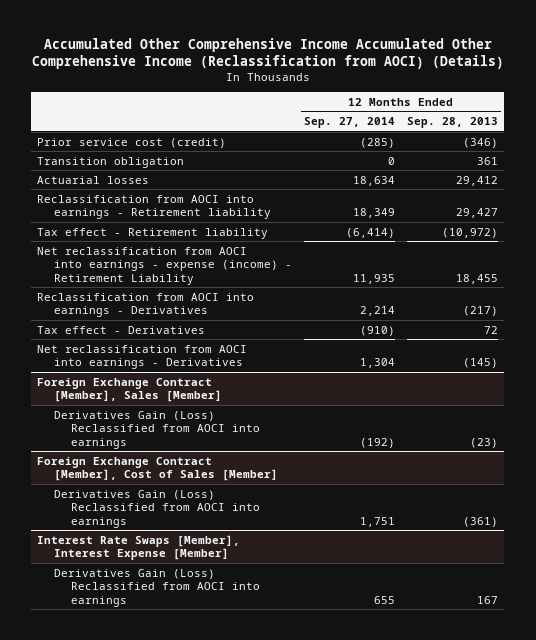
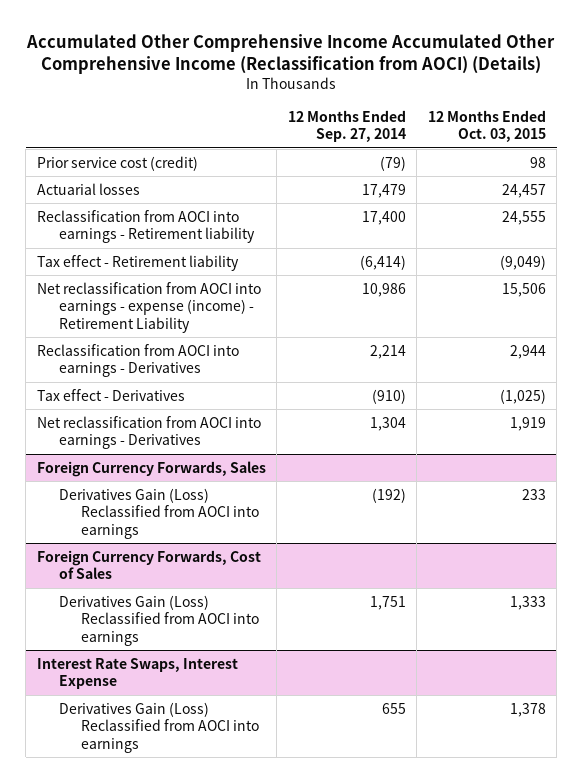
- | 12 Months Ended Sep. 27, 2014 | 12 Months Ended Sep. 28, 2013
+ | 12 Months Ended Sep. 27, 2014 | 12 Months Ended Oct. 03, 2015
- Prior service cost (credit) | (285) | (346)
- Transition obligation | 0 | 361
- Actuarial losses | 18,634 | 29,412
- Reclassification from AOCI into earnings - Retirement liability | 18,349 | 29,427
+ Prior service cost (credit) | (79) | 98
+ Actuarial losses | 17,479 | 24,457
+ Reclassification from AOCI into earnings - Retirement liability | 17,400 | 24,555
- Net reclassification from AOCI into earnings - expense (income) - Retirement Liability | 11,935 | 18,455
+ Net reclassification from AOCI into earnings - expense (income) - Retirement Liability | 10,986 | 15,506
- Foreign Exchange Contract [Member], Sales [Member]
+ Foreign Currency Forwards, Sales
- Foreign Exchange Contract [Member], Cost of Sales [Member]
+ Foreign Currency Forwards, Cost of Sales
- Interest Rate Swaps [Member], Interest Expense [Member]
+ Interest Rate Swaps, Interest Expense

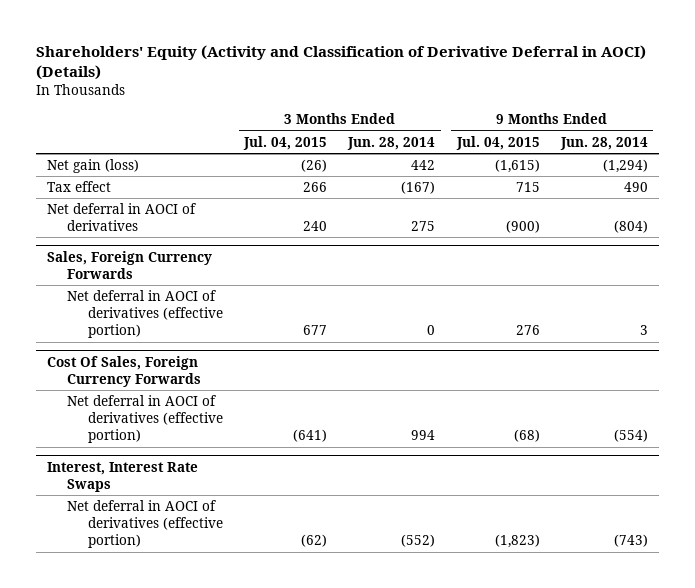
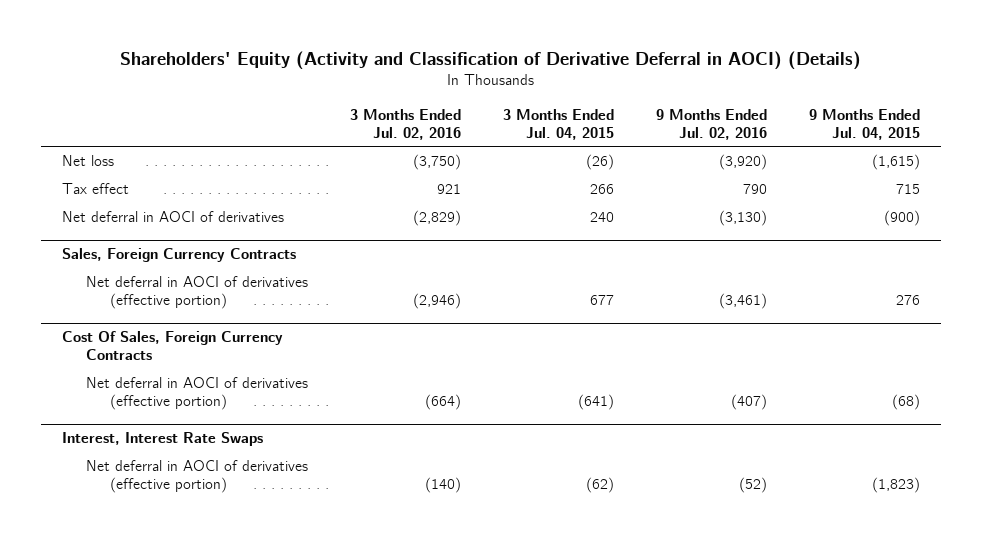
- | 3 Months Ended Jul. 04, 2015 | 3 Months Ended Jun. 28, 2014 | 9 Months Ended Jul. 04, 2015 | 9 Months Ended Jun. 28, 2014
+ | 3 Months Ended Jul. 02, 2016 | 3 Months Ended Jul. 04, 2015 | 9 Months Ended Jul. 02, 2016 | 9 Months Ended Jul. 04, 2015
- Net gain (loss) | (26) | 442 | (1,615) | (1,294)
+ Net loss | (3,750) | (26) | (3,920) | (1,615)
- Sales, Foreign Currency Forwards
+ Sales, Foreign Currency Contracts
- Cost Of Sales, Foreign Currency Forwards
+ Cost Of Sales, Foreign Currency Contracts

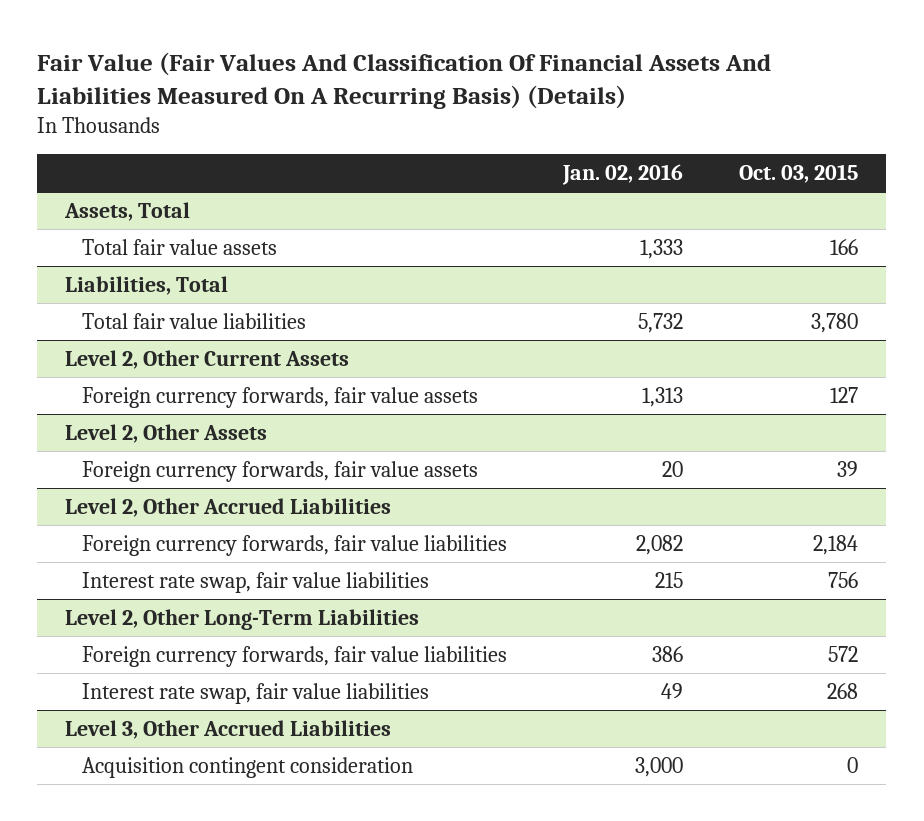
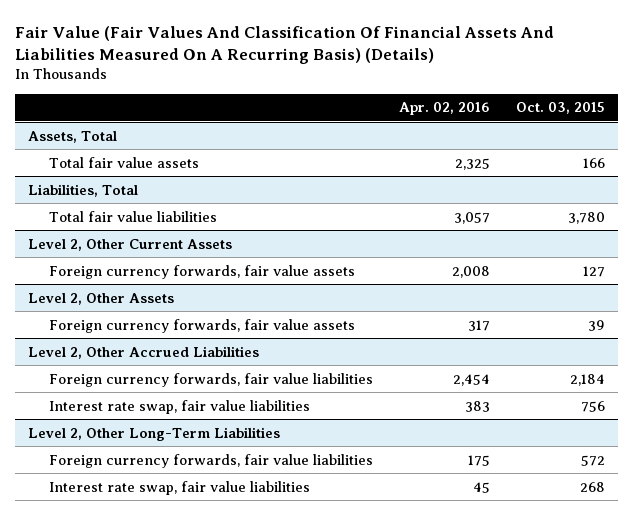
- | Jan. 02, 2016 | Oct. 03, 2015
+ | Apr. 02, 2016 | Oct. 03, 2015
- Level 3, Other Accrued Liabilities
- Acquisition contingent consideration | 3,000 | 0

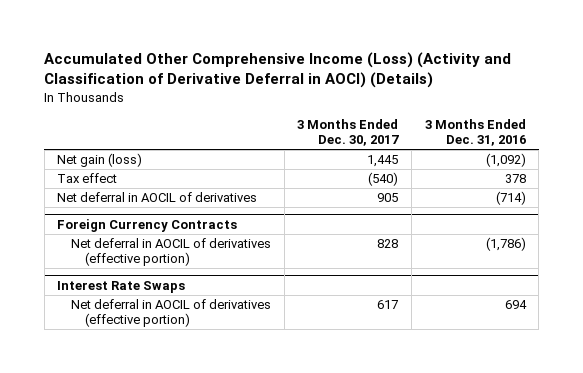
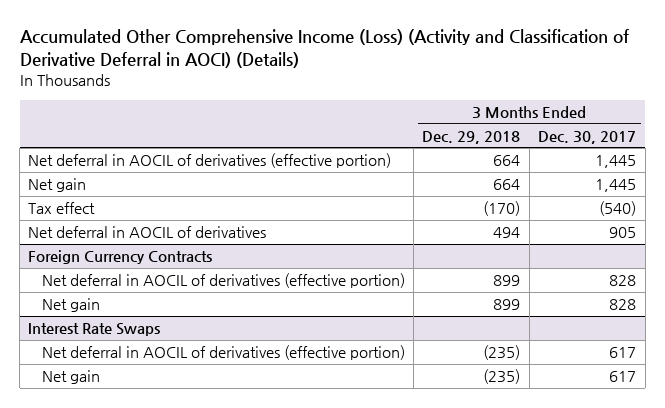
- | 3 Months Ended Dec. 30, 2017 | 3 Months Ended Dec. 31, 2016
+ | 3 Months Ended Dec. 29, 2018 | 3 Months Ended Dec. 30, 2017
- Net gain (loss) | 1,445 | (1,092)
+ Net deferral in AOCIL of derivatives (effective portion) | 664 | 1,445
+ Net gain | 664 | 1,445
@ Foreign Currency Contracts
+ Net gain | 899 | 828
@ Interest Rate Swaps
+ Net gain | (235) | 617

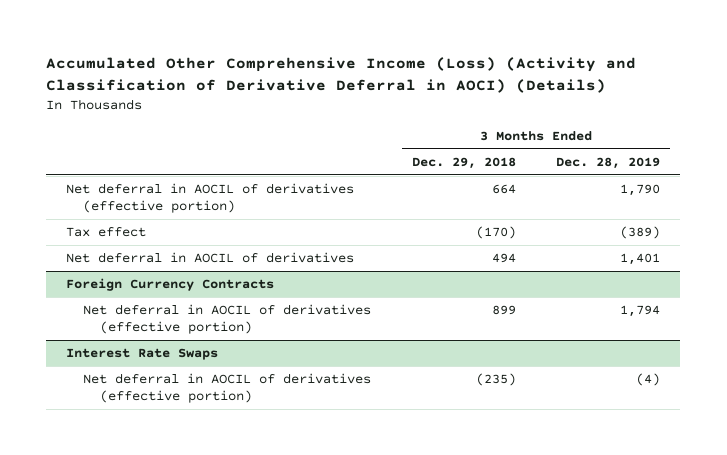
- | 3 Months Ended Dec. 29, 2018 | 3 Months Ended Dec. 30, 2017
+ | 3 Months Ended Dec. 29, 2018 | 3 Months Ended Dec. 28, 2019
- Net gain | 664 | 1,445
@ Foreign Currency Contracts
- Net gain | 899 | 828
@ Interest Rate Swaps
- Net gain | (235) | 617

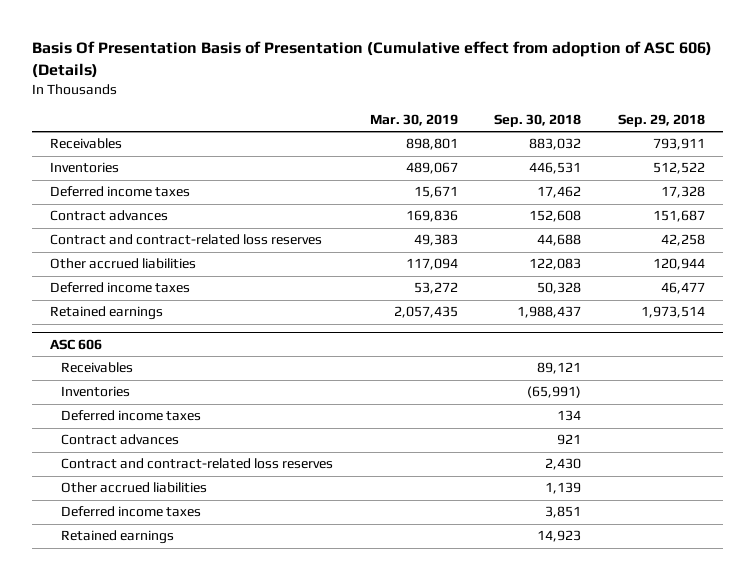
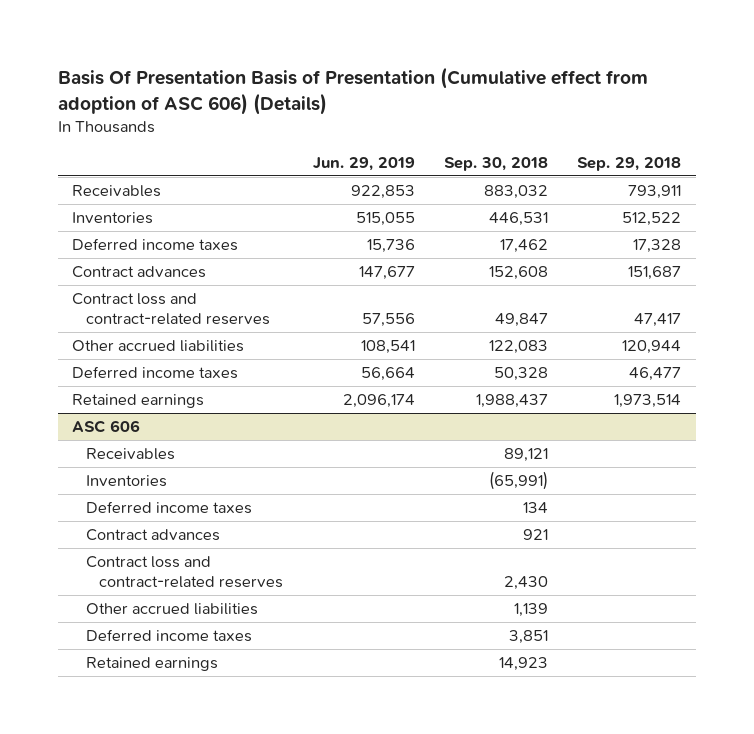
- | Mar. 30, 2019 | Sep. 30, 2018 | Sep. 29, 2018
+ | Jun. 29, 2019 | Sep. 30, 2018 | Sep. 29, 2018
- Contract and contract-related loss reserves | 49,383 | 44,688 | 42,258
+ Contract loss and contract-related reserves | 57,556 | 49,847 | 47,417
@ ASC 606
- Contract and contract-related loss reserves | | 2,430 |
+ Contract loss and contract-related reserves | | 2,430 |

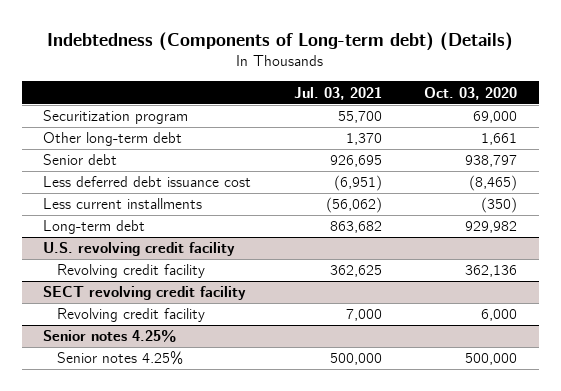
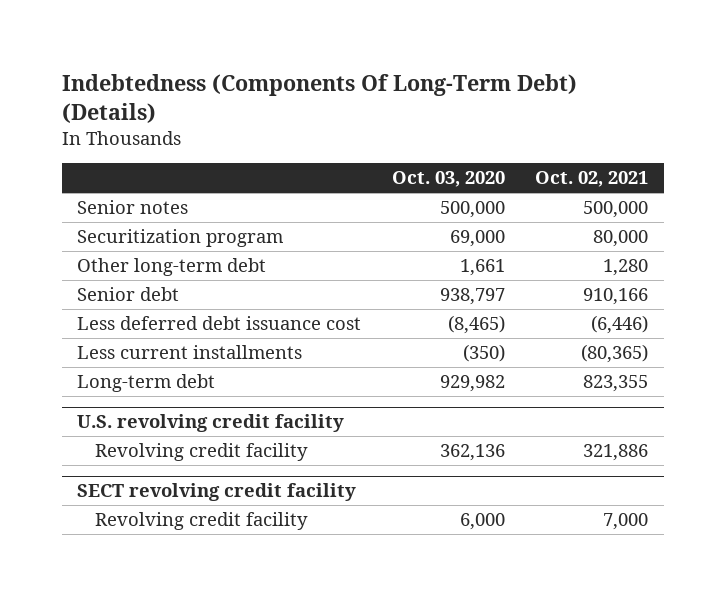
- Indebtedness (Components of Long-term debt) (Details)
+ Indebtedness (Components Of Long-Term Debt) (Details)
- | Jul. 03, 2021 | Oct. 03, 2020
+ | Oct. 03, 2020 | Oct. 02, 2021
+ Senior notes | 500,000 | 500,000
- Senior notes 4.25%
- Senior notes 4.25% | 500,000 | 500,000

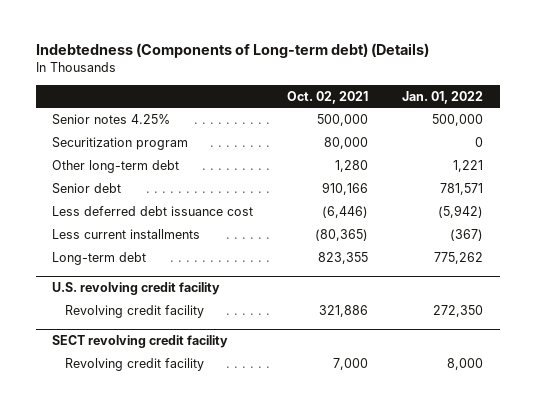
- Indebtedness (Components Of Long-Term Debt) (Details)
+ Indebtedness (Components of Long-term debt) (Details)
- | Oct. 03, 2020 | Oct. 02, 2021
+ | Oct. 02, 2021 | Jan. 01, 2022
- Senior notes | 500,000 | 500,000
+ Senior notes 4.25% | 500,000 | 500,000

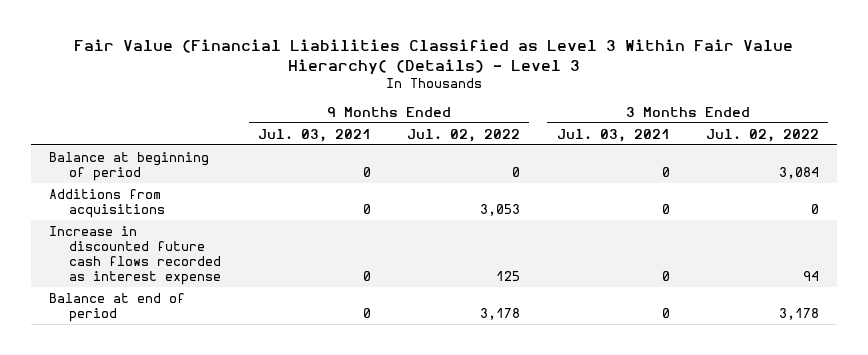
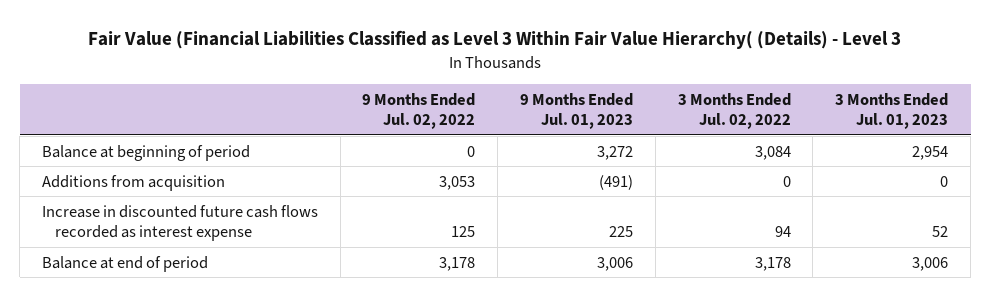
- | 9 Months Ended Jul. 03, 2021 | 9 Months Ended Jul. 02, 2022 | 3 Months Ended Jul. 03, 2021 | 3 Months Ended Jul. 02, 2022
+ | 9 Months Ended Jul. 02, 2022 | 9 Months Ended Jul. 01, 2023 | 3 Months Ended Jul. 02, 2022 | 3 Months Ended Jul. 01, 2023
- Additions from acquisitions | 0 | 3,053 | 0 | 0
+ Additions from acquisition | 3,053 | (491) | 0 | 0

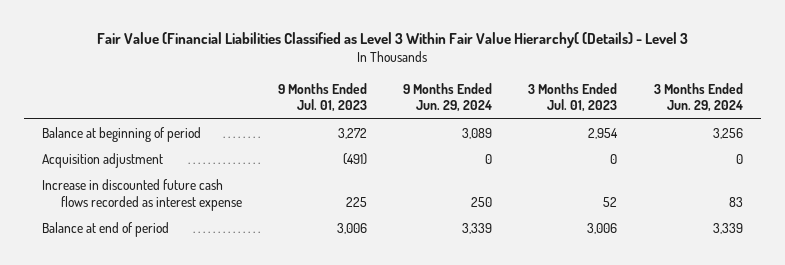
- | 9 Months Ended Jul. 02, 2022 | 9 Months Ended Jul. 01, 2023 | 3 Months Ended Jul. 02, 2022 | 3 Months Ended Jul. 01, 2023
+ | 9 Months Ended Jul. 01, 2023 | 9 Months Ended Jun. 29, 2024 | 3 Months Ended Jul. 01, 2023 | 3 Months Ended Jun. 29, 2024
- Additions from acquisition | 3,053 | (491) | 0 | 0
+ Acquisition adjustment | (491) | 0 | 0 | 0

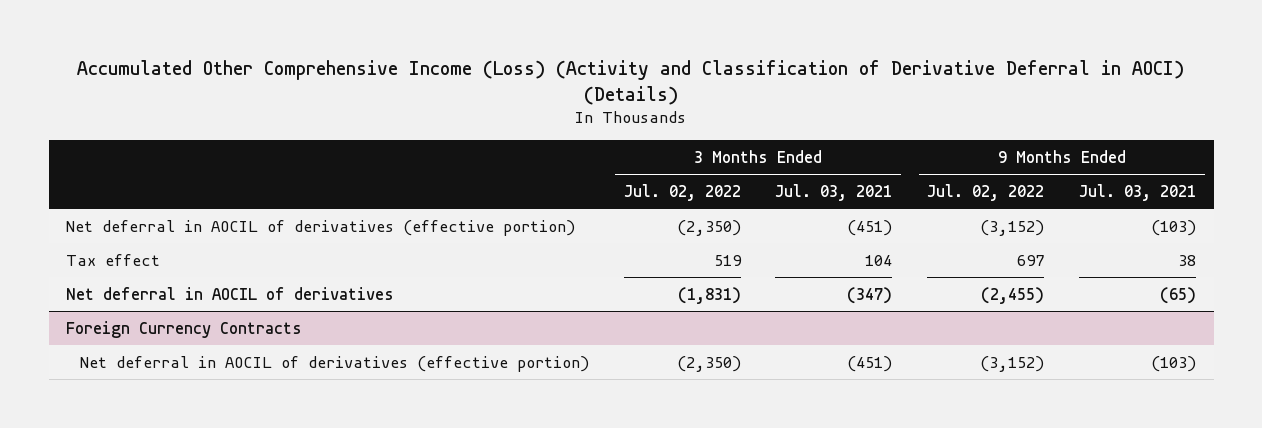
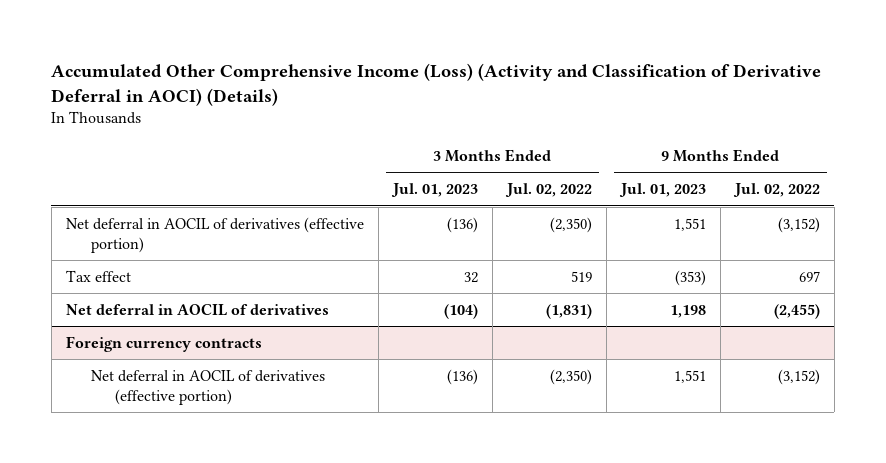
- | 3 Months Ended Jul. 02, 2022 | 3 Months Ended Jul. 03, 2021 | 9 Months Ended Jul. 02, 2022 | 9 Months Ended Jul. 03, 2021
+ | 3 Months Ended Jul. 01, 2023 | 3 Months Ended Jul. 02, 2022 | 9 Months Ended Jul. 01, 2023 | 9 Months Ended Jul. 02, 2022
- Foreign Currency Contracts
+ Foreign currency contracts

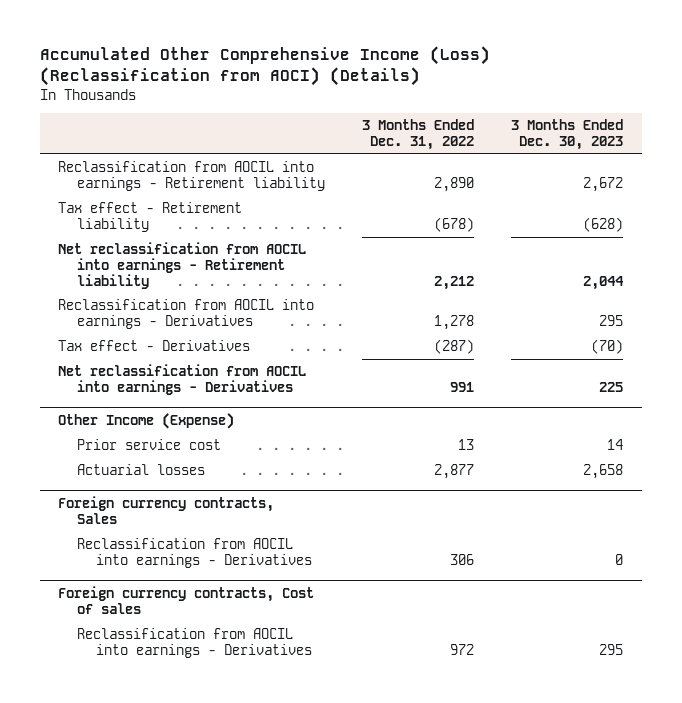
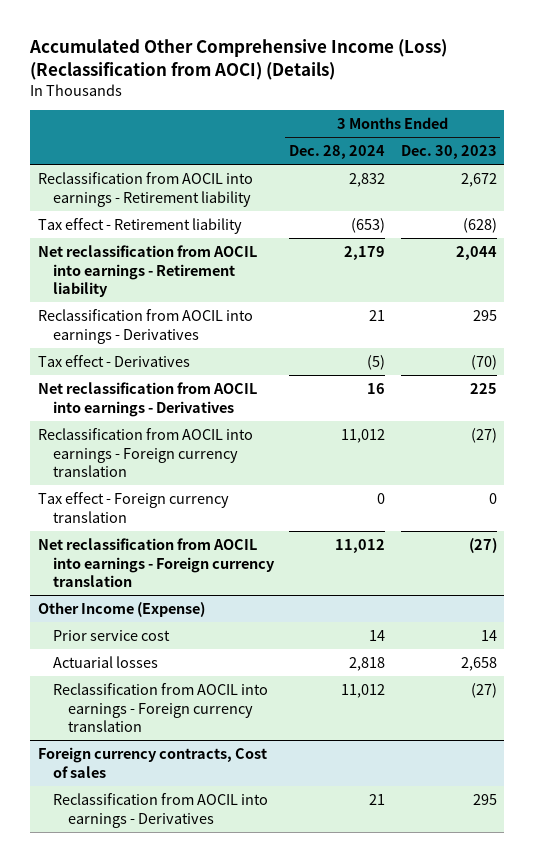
- | 3 Months Ended Dec. 31, 2022 | 3 Months Ended Dec. 30, 2023
+ | 3 Months Ended Dec. 28, 2024 | 3 Months Ended Dec. 30, 2023
+ Reclassification from AOCIL into earnings - Foreign currency translation | 11,012 | (27)
+ Tax effect - Foreign currency translation | 0 | 0
+ Net reclassification from AOCIL into earnings - Foreign currency translation | 11,012 | (27)
- Foreign currency contracts, Sales
- Reclassification from AOCIL into earnings - Derivatives | 306 | 0
@ Other Income (Expense)
+ Reclassification from AOCIL into earnings - Foreign currency translation | 11,012 | (27)

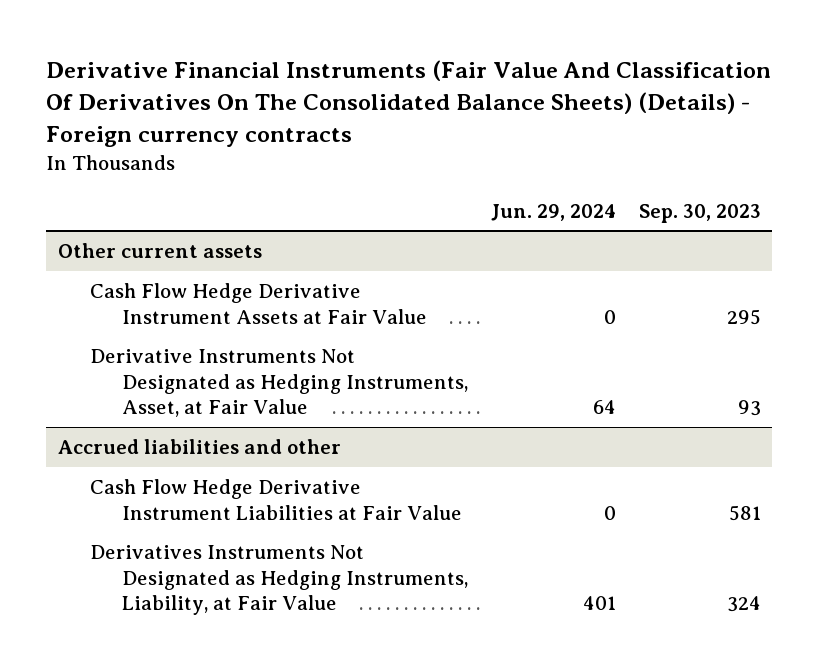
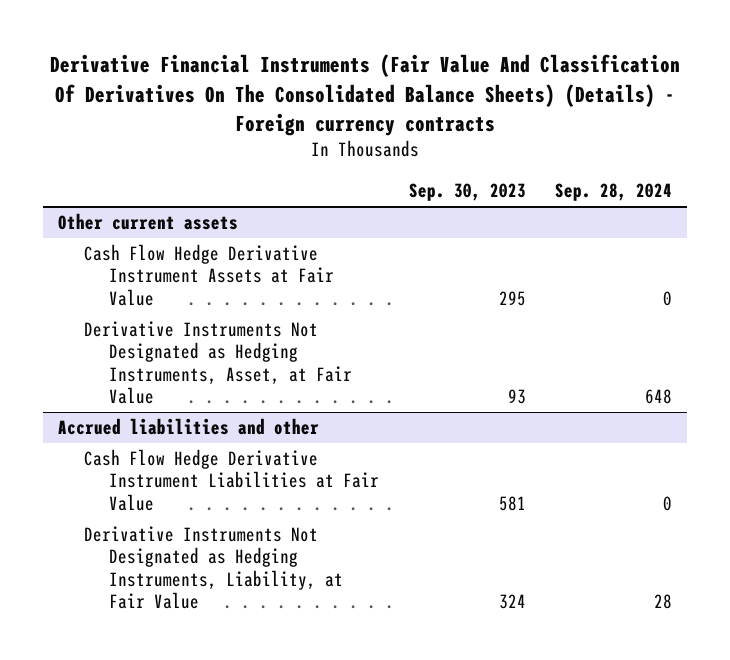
- | Jun. 29, 2024 | Sep. 30, 2023
+ | Sep. 30, 2023 | Sep. 28, 2024
@ Accrued liabilities and other
- Derivatives Instruments Not Designated as Hedging Instruments, Liability, at Fair Value | 401 | 324
+ Derivative Instruments Not Designated as Hedging Instruments, Liability, at Fair Value | 324 | 28

